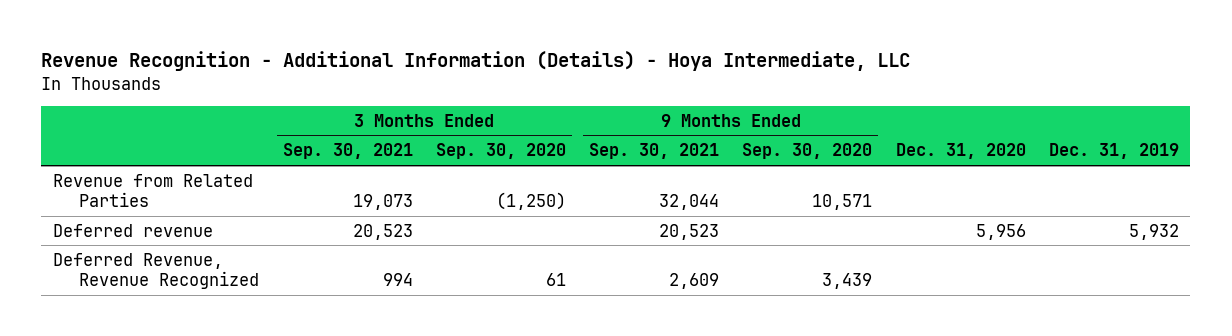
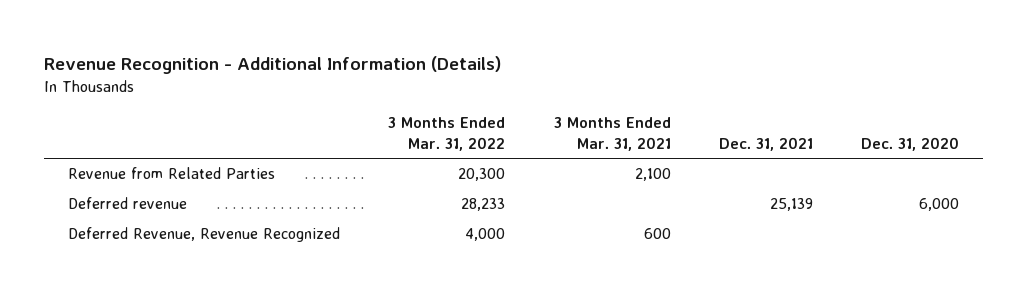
- Revenue Recognition - Additional Information (Details) - Hoya Intermediate, LLC
+ Revenue Recognition - Additional Information (Details)
- | 3 Months Ended Sep. 30, 2021 | 3 Months Ended Sep. 30, 2020 | 9 Months Ended Sep. 30, 2021 | 9 Months Ended Sep. 30, 2020 | Dec. 31, 2020 | Dec. 31, 2019
+ | 3 Months Ended Mar. 31, 2022 | 3 Months Ended Mar. 31, 2021 | Dec. 31, 2021 | Dec. 31, 2020
- Deferred revenue | 20,523 | | 20,523 | | 5,956 | 5,932
+ Deferred revenue | 28,233 | | 25,139 | 6,000

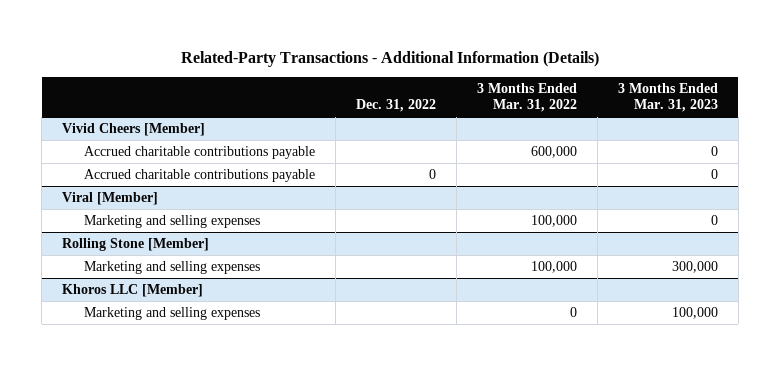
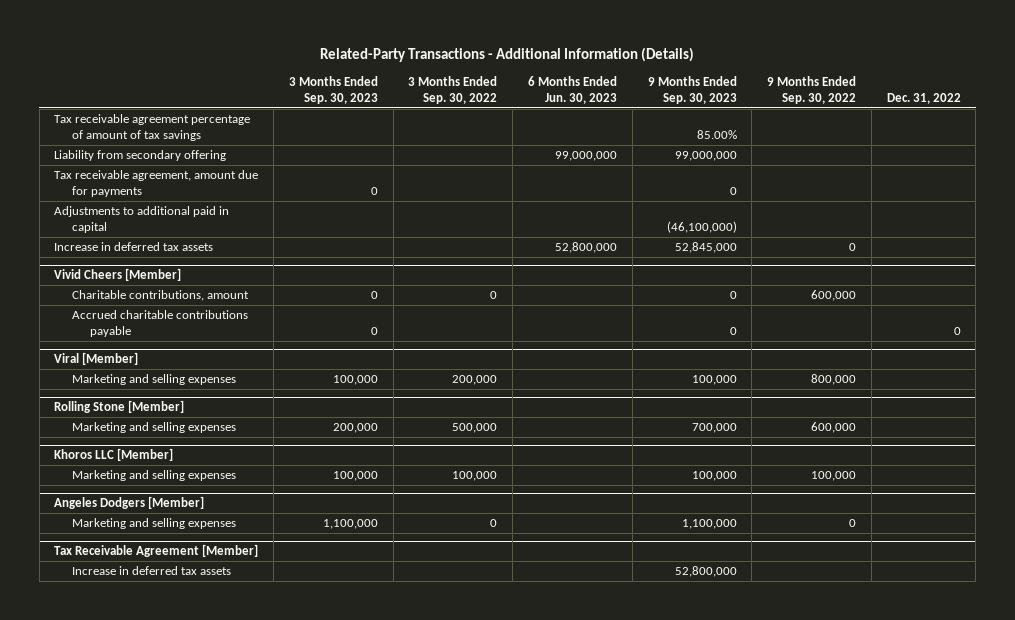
- | Dec. 31, 2022 | 3 Months Ended Mar. 31, 2022 | 3 Months Ended Mar. 31, 2023
+ | 3 Months Ended Sep. 30, 2023 | 3 Months Ended Sep. 30, 2022 | 6 Months Ended Jun. 30, 2023 | 9 Months Ended Sep. 30, 2023 | 9 Months Ended Sep. 30, 2022 | Dec. 31, 2022
+ Tax receivable agreement percentage of amount of tax savings | | | | 85.00% | |
+ Liability from secondary offering | | | 99,000,000 | 99,000,000 | |
+ Tax receivable agreement, amount due for payments | 0 | | | 0 | |
+ Adjustments to additional paid in capital | | | | (46,100,000) | |
+ Increase in deferred tax assets | | | 52,800,000 | 52,845,000 | 0 |
@ Vivid Cheers [Member]
- Accrued charitable contributions payable | | 600,000 | 0
+ Charitable contributions, amount | 0 | 0 | | 0 | 600,000 |
+ Angeles Dodgers [Member]
+ Marketing and selling expenses | 1,100,000 | 0 | | 1,100,000 | 0 |
+ Tax Receivable Agreement [Member]
+ Increase in deferred tax assets | | | | 52,800,000 | |

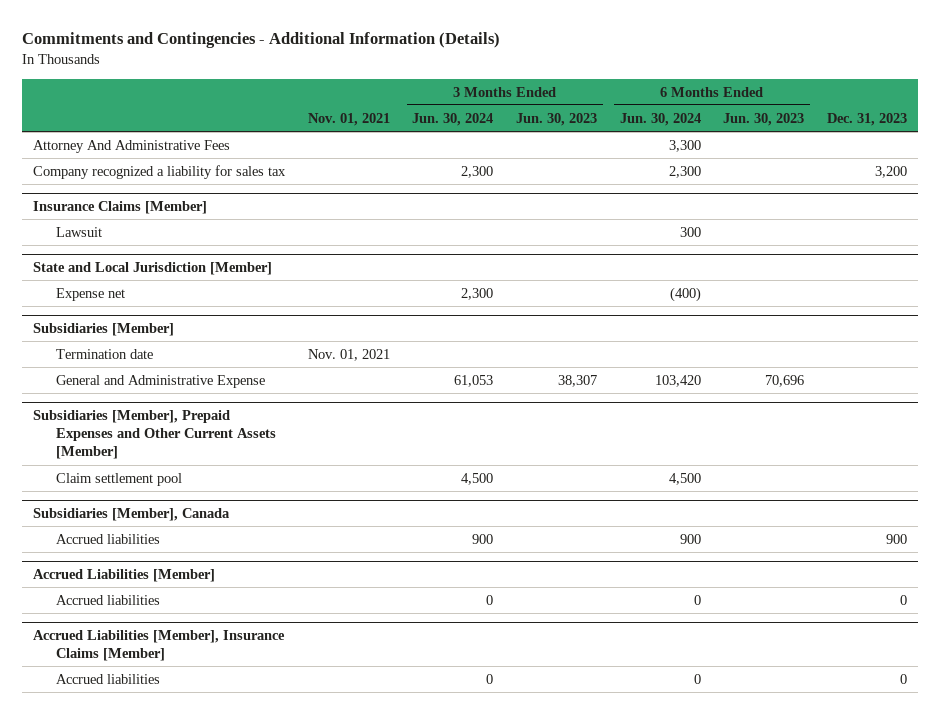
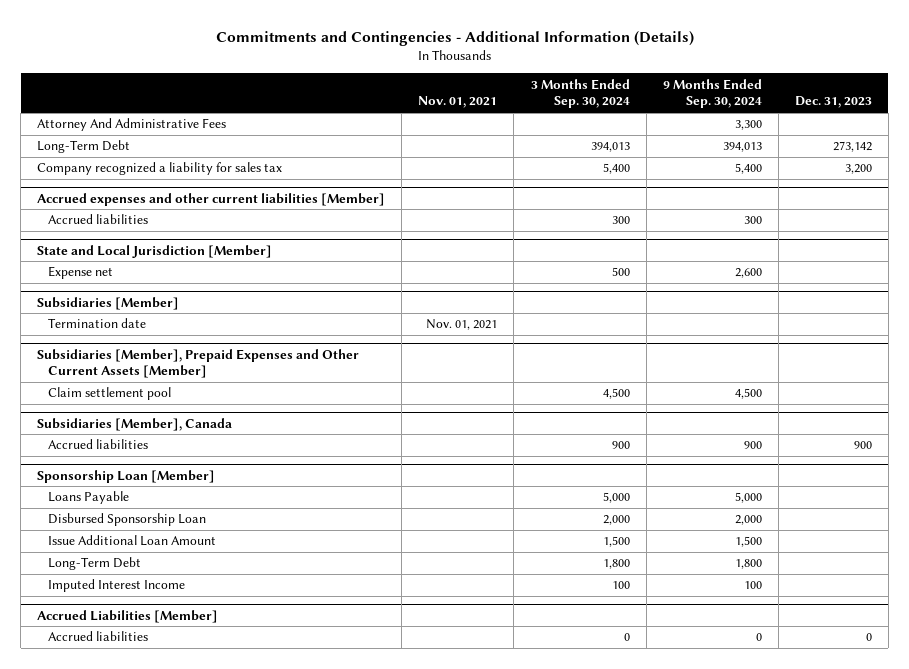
- | Nov. 01, 2021 | 3 Months Ended Jun. 30, 2024 | 3 Months Ended Jun. 30, 2023 | 6 Months Ended Jun. 30, 2024 | 6 Months Ended Jun. 30, 2023 | Dec. 31, 2023
+ | Nov. 01, 2021 | 3 Months Ended Sep. 30, 2024 | 9 Months Ended Sep. 30, 2024 | Dec. 31, 2023
+ Long-Term Debt | | 394,013 | 394,013 | 273,142
- Insurance Claims [Member]
- Lawsuit | | | | 300 | |
+ Accrued expenses and other current liabilities [Member]
+ Accrued liabilities | | 300 | 300 |
@ Subsidiaries [Member]
- General and Administrative Expense | | 61,053 | 38,307 | 103,420 | 70,696 |
+ Sponsorship Loan [Member]
+ Loans Payable | | 5,000 | 5,000 |
+ Disbursed Sponsorship Loan | | 2,000 | 2,000 |
+ Issue Additional Loan Amount | | 1,500 | 1,500 |
+ Long-Term Debt | | 1,800 | 1,800 |
+ Imputed Interest Income | | 100 | 100 |
- Accrued Liabilities [Member], Insurance Claims [Member]
- Accrued liabilities | | 0 | | 0 | | 0

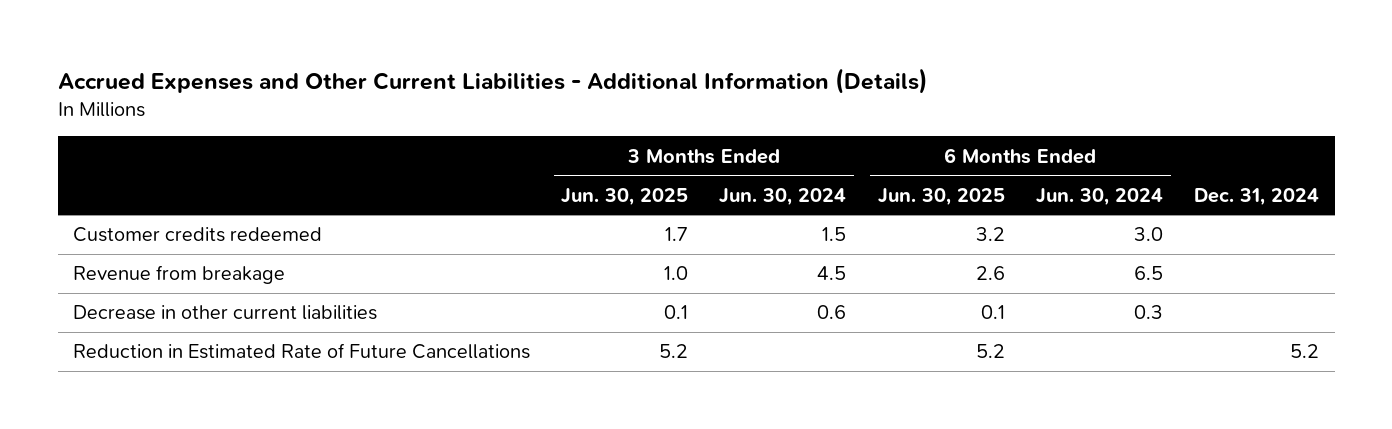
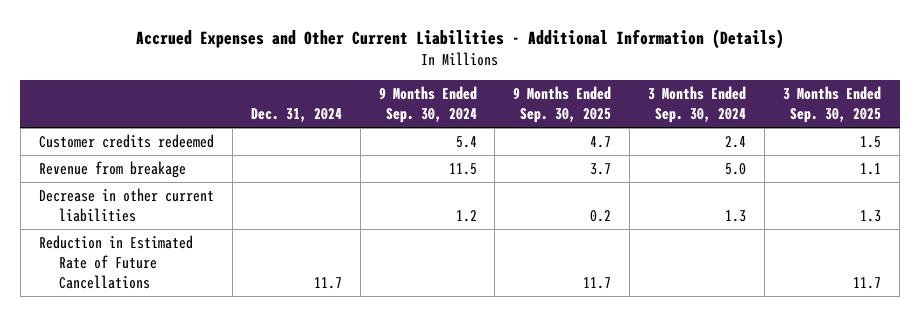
- | 3 Months Ended Jun. 30, 2025 | 3 Months Ended Jun. 30, 2024 | 6 Months Ended Jun. 30, 2025 | 6 Months Ended Jun. 30, 2024 | Dec. 31, 2024
+ | Dec. 31, 2024 | 9 Months Ended Sep. 30, 2024 | 9 Months Ended Sep. 30, 2025 | 3 Months Ended Sep. 30, 2024 | 3 Months Ended Sep. 30, 2025
- Reduction in Estimated Rate of Future Cancellations | 5.2 | | 5.2 | | 5.2
+ Reduction in Estimated Rate of Future Cancellations | 11.7 | | 11.7 | | 11.7

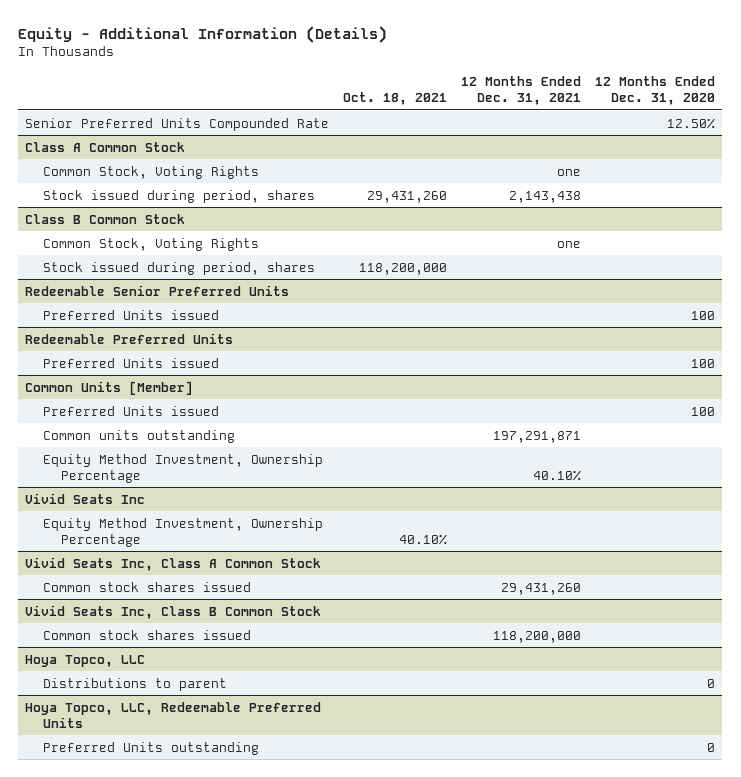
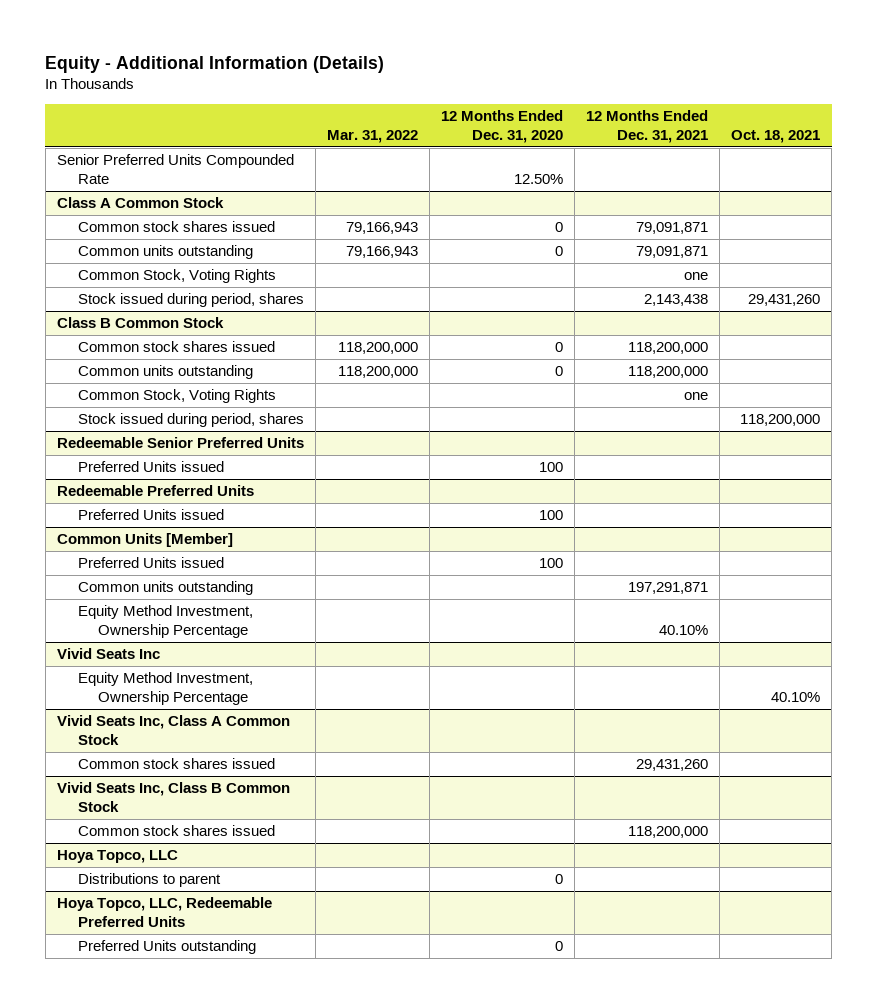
- | Oct. 18, 2021 | 12 Months Ended Dec. 31, 2021 | 12 Months Ended Dec. 31, 2020
+ | Mar. 31, 2022 | 12 Months Ended Dec. 31, 2020 | 12 Months Ended Dec. 31, 2021 | Oct. 18, 2021
@ Class A Common Stock
+ Common stock shares issued | 79,166,943 | 0 | 79,091,871 |
+ Common units outstanding | 79,166,943 | 0 | 79,091,871 |
@ Class B Common Stock
+ Common stock shares issued | 118,200,000 | 0 | 118,200,000 |
+ Common units outstanding | 118,200,000 | 0 | 118,200,000 |

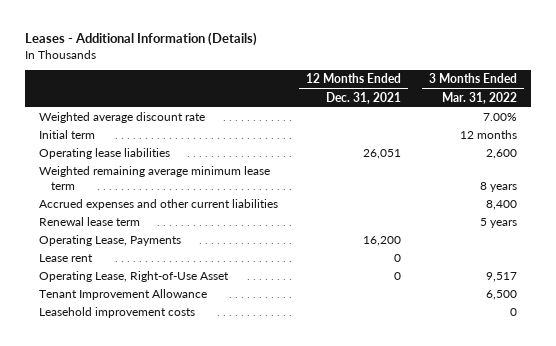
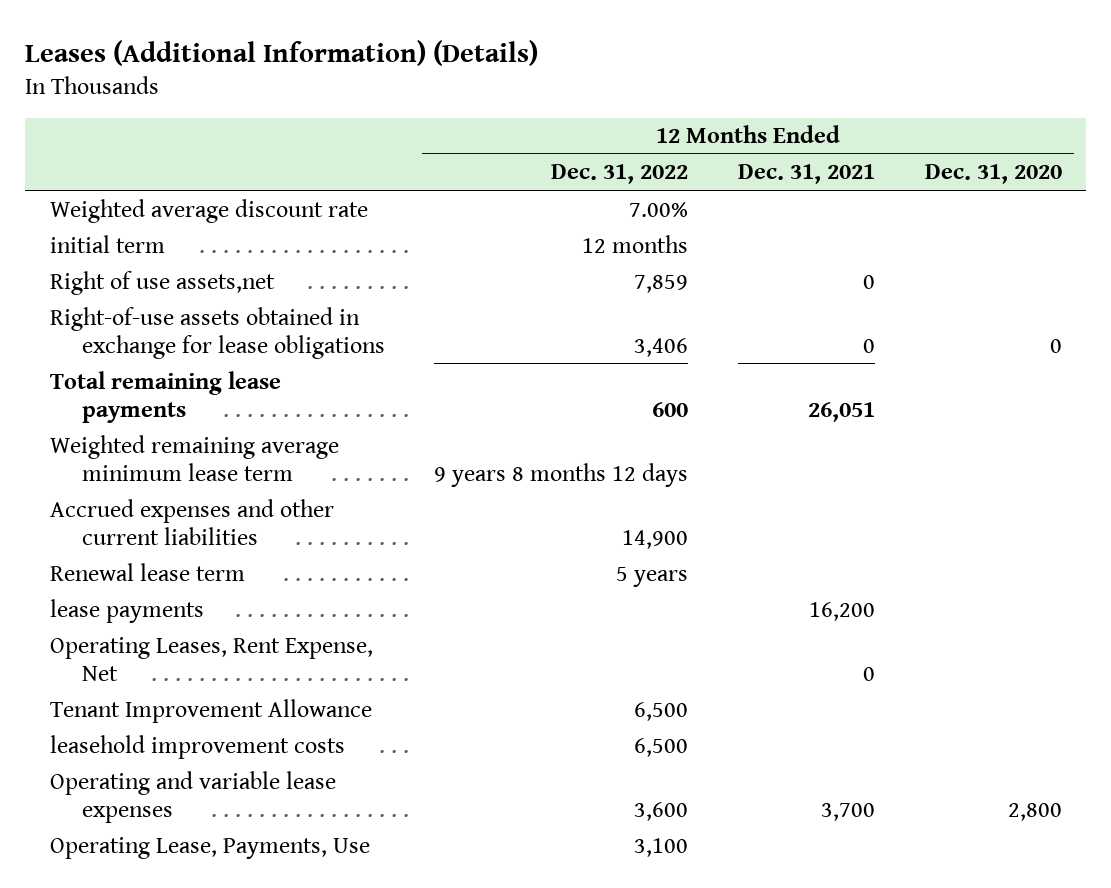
- Leases - Additional Information (Details)
+ Leases (Additional Information) (Details)
- | 12 Months Ended Dec. 31, 2021 | 3 Months Ended Mar. 31, 2022
+ | 12 Months Ended Dec. 31, 2022 | 12 Months Ended Dec. 31, 2021 | 12 Months Ended Dec. 31, 2020
- Initial term | | 12 months
- Operating lease liabilities | 26,051 | 2,600
+ initial term | 12 months | |
+ Right of use assets,net | 7,859 | 0 |
+ Right-of-use assets obtained in exchange for lease obligations | 3,406 | 0 | 0
+ Total remaining lease payments | 600 | 26,051 |
- Operating Lease, Payments | 16,200 |
- Lease rent | 0 |
- Operating Lease, Right-of-Use Asset | 0 | 9,517
+ lease payments | | 16,200 |
+ Operating Leases, Rent Expense, Net | | 0 |
- Leasehold improvement costs | | 0
+ leasehold improvement costs | 6,500 | |
+ Operating and variable lease expenses | 3,600 | 3,700 | 2,800
+ Operating Lease, Payments, Use | 3,100 | |

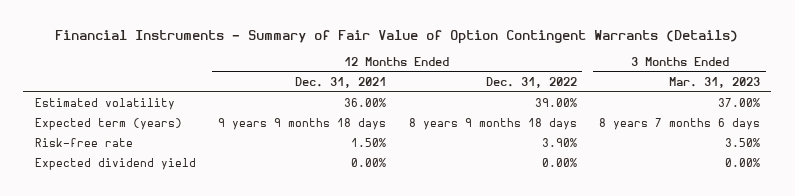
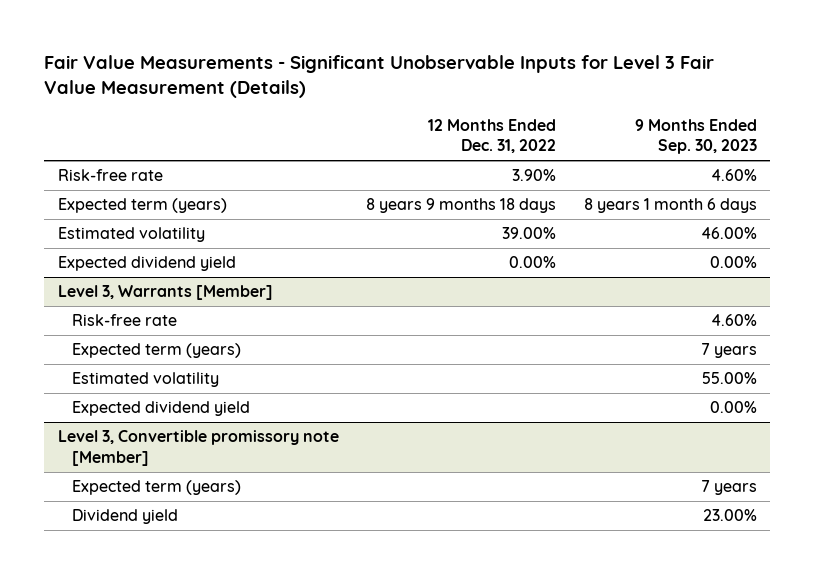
- Financial Instruments - Summary of Fair Value of Option Contingent Warrants (Details)
+ Fair Value Measurements - Significant Unobservable Inputs for Level 3 Fair Value Measurement (Details)
- | 12 Months Ended Dec. 31, 2021 | 12 Months Ended Dec. 31, 2022 | 3 Months Ended Mar. 31, 2023
+ | 12 Months Ended Dec. 31, 2022 | 9 Months Ended Sep. 30, 2023
moved down: Expected term (years) | 8 years 9 months 18 days | 8 years 1 month 6 days
moved down: Estimated volatility | 39.00% | 46.00%
+ Level 3, Warrants [Member]
+ Risk-free rate | | 4.60%
+ Expected term (years) | | 7 years
+ Estimated volatility | | 55.00%
+ Expected dividend yield | | 0.00%
+ Level 3, Convertible promissory note [Member]
+ Expected term (years) | | 7 years
+ Dividend yield | | 23.00%

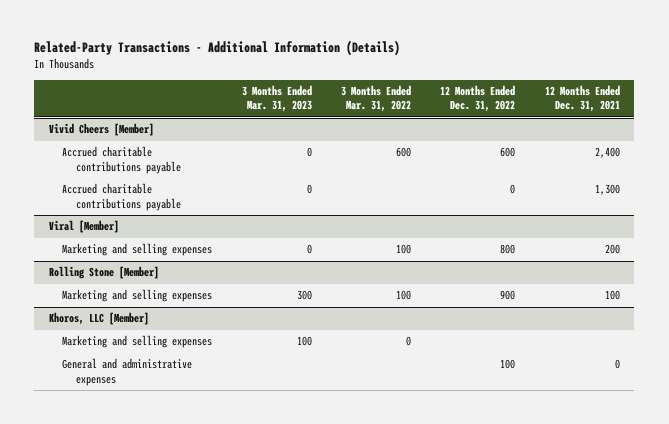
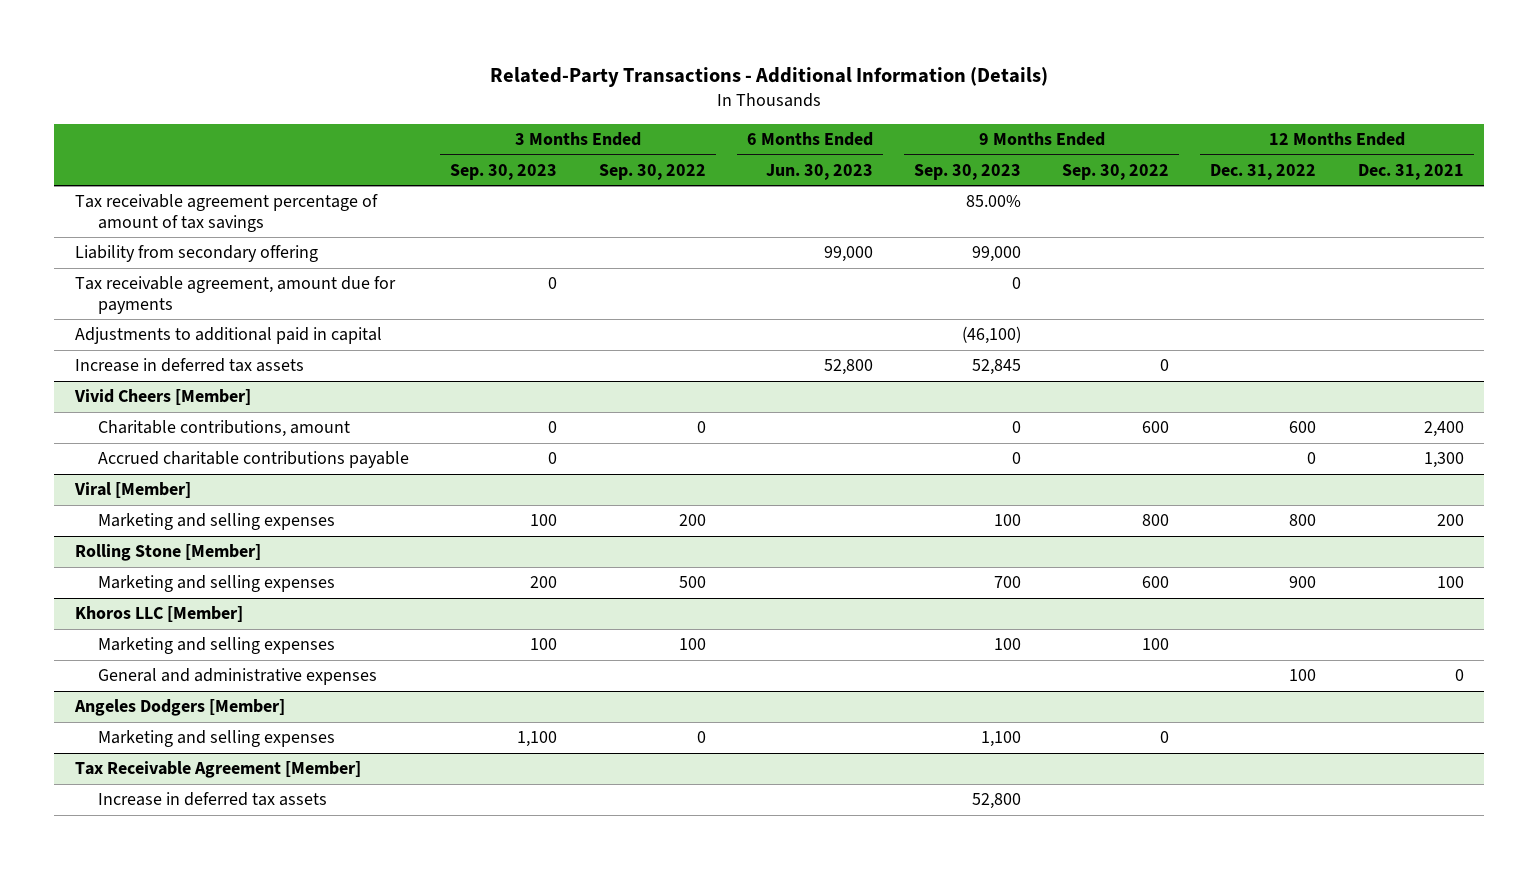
- | 3 Months Ended Mar. 31, 2023 | 3 Months Ended Mar. 31, 2022 | 12 Months Ended Dec. 31, 2022 | 12 Months Ended Dec. 31, 2021
+ | 3 Months Ended Sep. 30, 2023 | 3 Months Ended Sep. 30, 2022 | 6 Months Ended Jun. 30, 2023 | 9 Months Ended Sep. 30, 2023 | 9 Months Ended Sep. 30, 2022 | 12 Months Ended Dec. 31, 2022 | 12 Months Ended Dec. 31, 2021
+ Tax receivable agreement percentage of amount of tax savings | | | | 85.00% | | |
+ Liability from secondary offering | | | 99,000 | 99,000 | | |
+ Tax receivable agreement, amount due for payments | 0 | | | 0 | | |
+ Adjustments to additional paid in capital | | | | (46,100) | | |
+ Increase in deferred tax assets | | | 52,800 | 52,845 | 0 | |
@ Vivid Cheers [Member]
- Accrued charitable contributions payable | 0 | 600 | 600 | 2,400
+ Charitable contributions, amount | 0 | 0 | | 0 | 600 | 600 | 2,400
- Khoros, LLC [Member]
+ Khoros LLC [Member]
+ Angeles Dodgers [Member]
+ Marketing and selling expenses | 1,100 | 0 | | 1,100 | 0 | |
+ Tax Receivable Agreement [Member]
+ Increase in deferred tax assets | | | | 52,800 | | |

